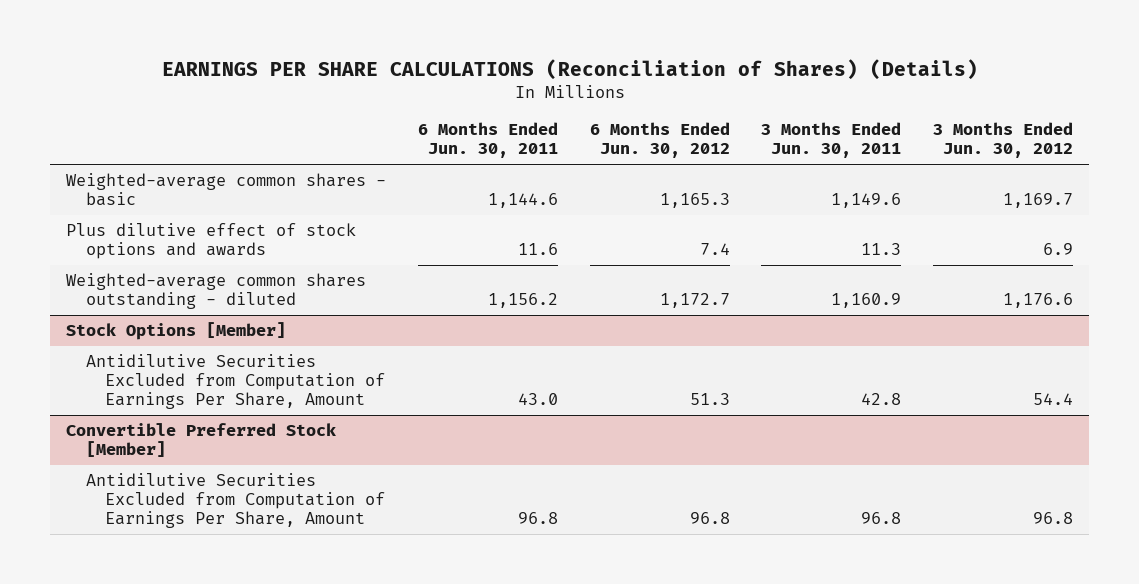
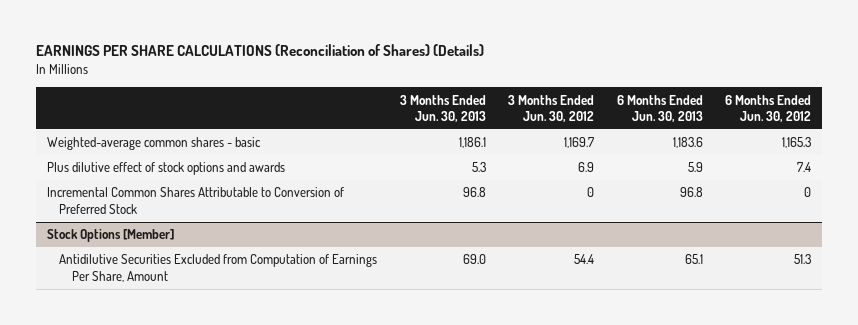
- | 6 Months Ended Jun. 30, 2011 | 6 Months Ended Jun. 30, 2012 | 3 Months Ended Jun. 30, 2011 | 3 Months Ended Jun. 30, 2012
+ | 3 Months Ended Jun. 30, 2013 | 3 Months Ended Jun. 30, 2012 | 6 Months Ended Jun. 30, 2013 | 6 Months Ended Jun. 30, 2012
- Weighted-average common shares outstanding - diluted | 1,156.2 | 1,172.7 | 1,160.9 | 1,176.6
+ Incremental Common Shares Attributable to Conversion of Preferred Stock | 96.8 | 0 | 96.8 | 0
- Convertible Preferred Stock [Member]
- Antidilutive Securities Excluded from Computation of Earnings Per Share, Amount | 96.8 | 96.8 | 96.8 | 96.8

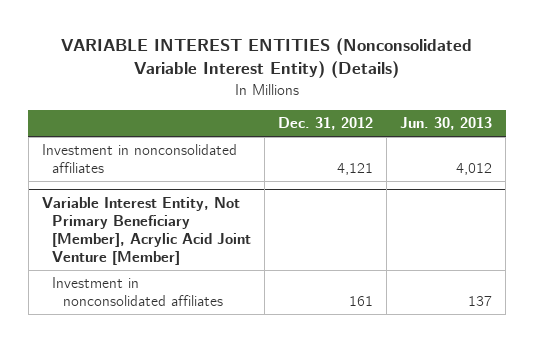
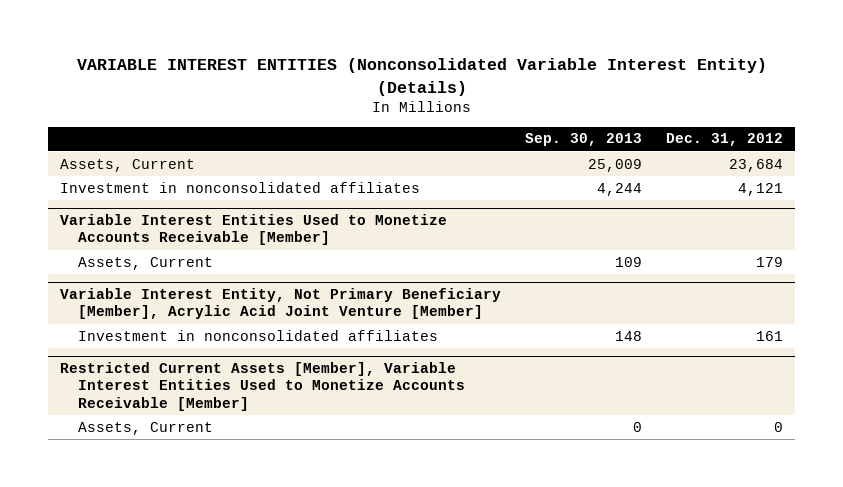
- | Dec. 31, 2012 | Jun. 30, 2013
+ | Sep. 30, 2013 | Dec. 31, 2012
+ Assets, Current | 25,009 | 23,684
+ Variable Interest Entities Used to Monetize Accounts Receivable [Member]
+ Assets, Current | 109 | 179
+ Restricted Current Assets [Member], Variable Interest Entities Used to Monetize Accounts Receivable [Member]
+ Assets, Current | 0 | 0

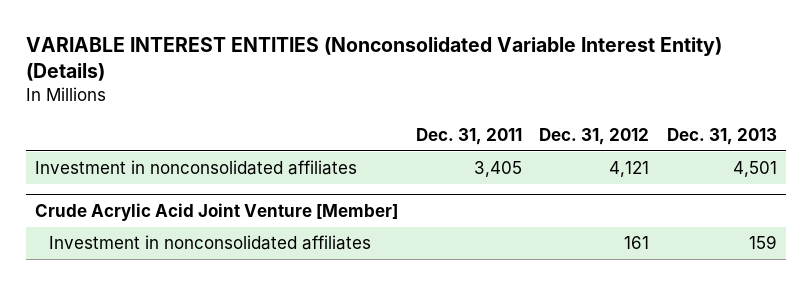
- | Sep. 30, 2013 | Dec. 31, 2012
+ | Dec. 31, 2011 | Dec. 31, 2012 | Dec. 31, 2013
- Assets, Current | 25,009 | 23,684
- Variable Interest Entities Used to Monetize Accounts Receivable [Member]
- Assets, Current | 109 | 179
- Variable Interest Entity, Not Primary Beneficiary [Member], Acrylic Acid Joint Venture [Member]
+ Crude Acrylic Acid Joint Venture [Member]
- Restricted Current Assets [Member], Variable Interest Entities Used to Monetize Accounts Receivable [Member]
- Assets, Current | 0 | 0

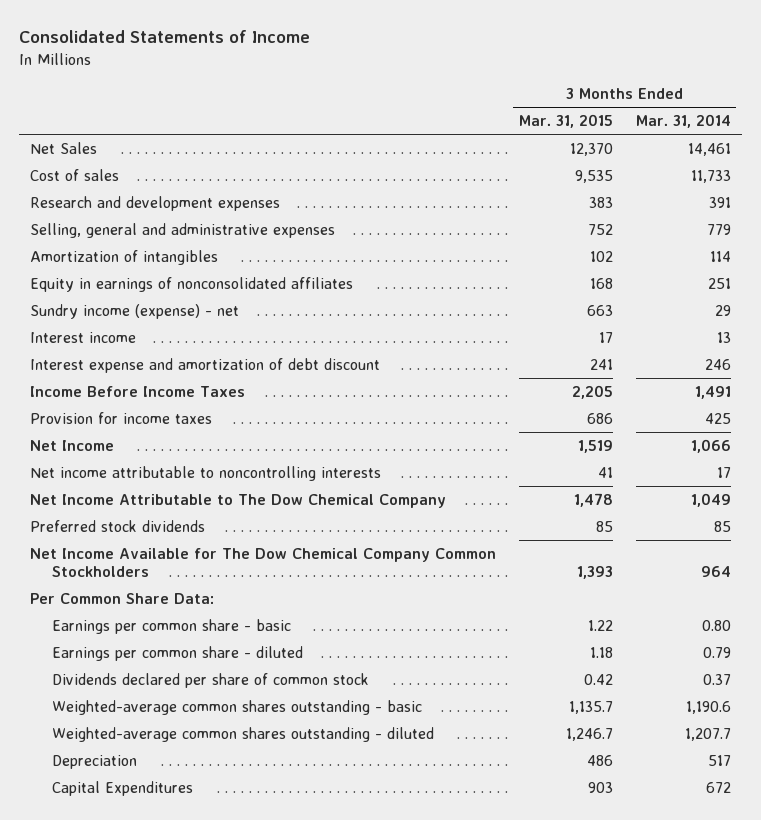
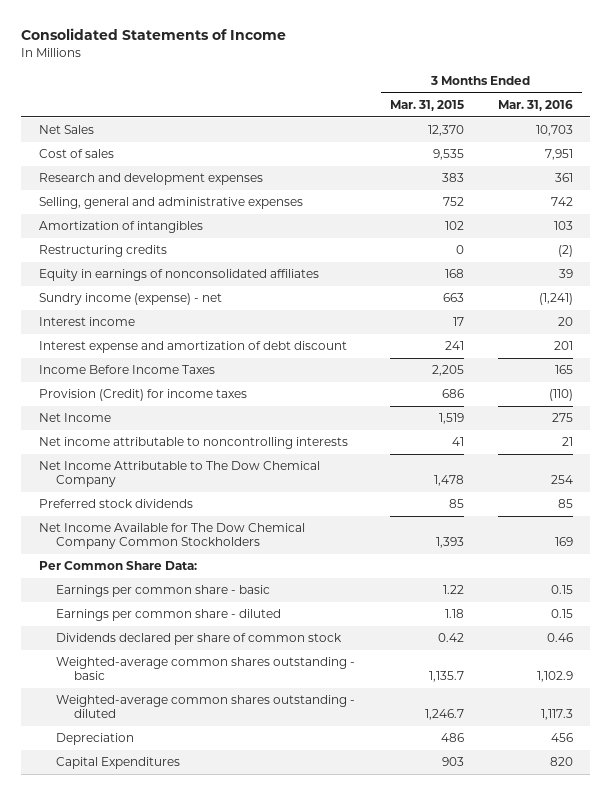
- | 3 Months Ended Mar. 31, 2015 | 3 Months Ended Mar. 31, 2014
+ | 3 Months Ended Mar. 31, 2015 | 3 Months Ended Mar. 31, 2016
+ Restructuring credits | 0 | (2)
- Provision for income taxes | 686 | 425
+ Provision (Credit) for income taxes | 686 | (110)

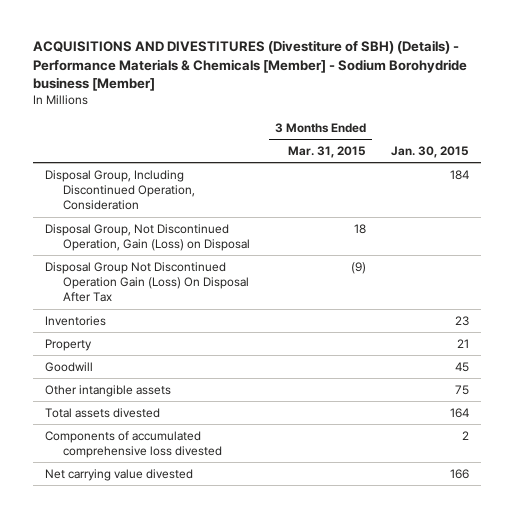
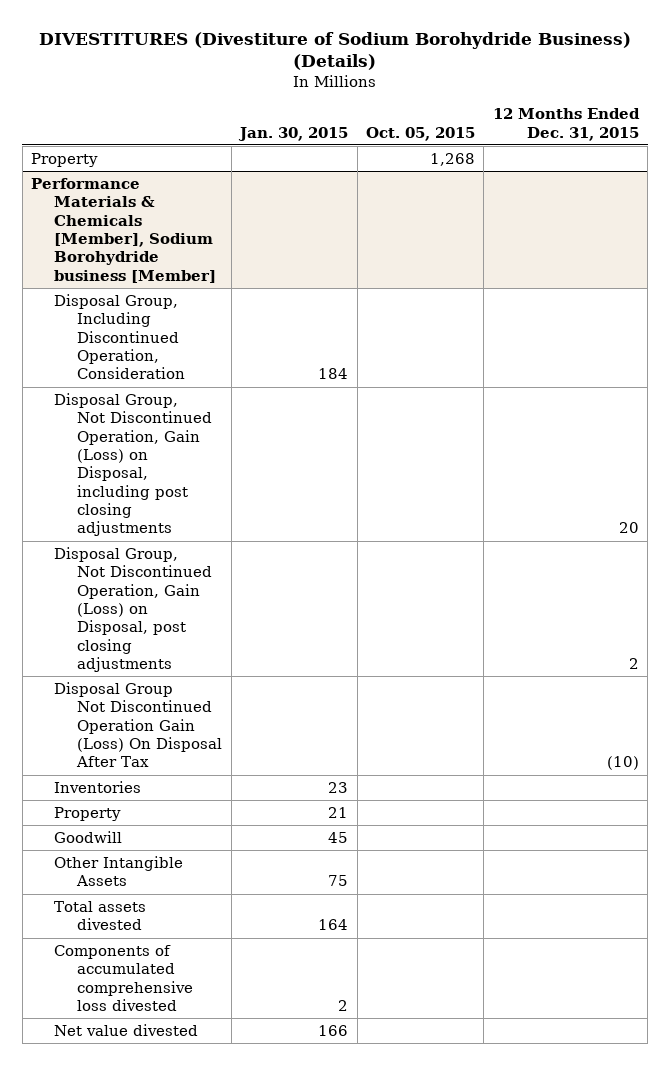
- ACQUISITIONS AND DIVESTITURES (Divestiture of SBH) (Details) - Performance Materials & Chemicals [Member] - Sodium Borohydride business [Member]
+ DIVESTITURES (Divestiture of Sodium Borohydride Business) (Details)
- | 3 Months Ended Mar. 31, 2015 | Jan. 30, 2015
+ | Jan. 30, 2015 | Oct. 05, 2015 | 12 Months Ended Dec. 31, 2015
+ Property | | 1,268 |
+ Performance Materials & Chemicals [Member], Sodium Borohydride business [Member]
- Disposal Group, Not Discontinued Operation, Gain (Loss) on Disposal | 18 |
+ Disposal Group, Not Discontinued Operation, Gain (Loss) on Disposal, including post closing adjustments | | | 20
+ Disposal Group, Not Discontinued Operation, Gain (Loss) on Disposal, post closing adjustments | | | 2
- Other intangible assets | | 75
+ Other Intangible Assets | 75 | |
- Net carrying value divested | | 166
+ Net value divested | 166 | |

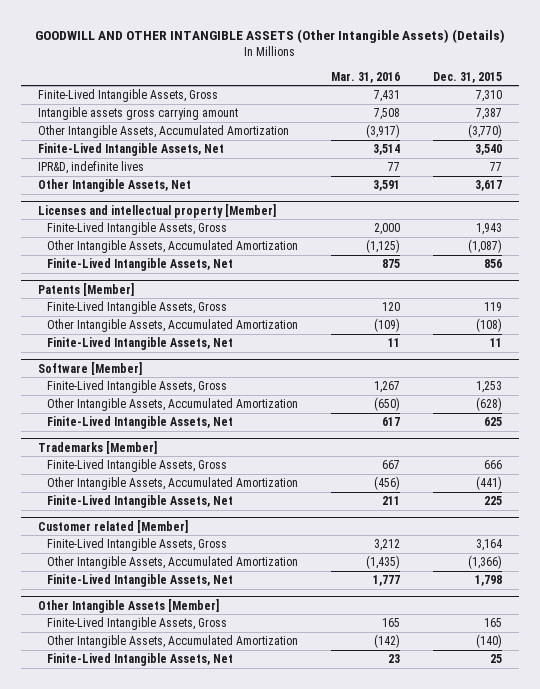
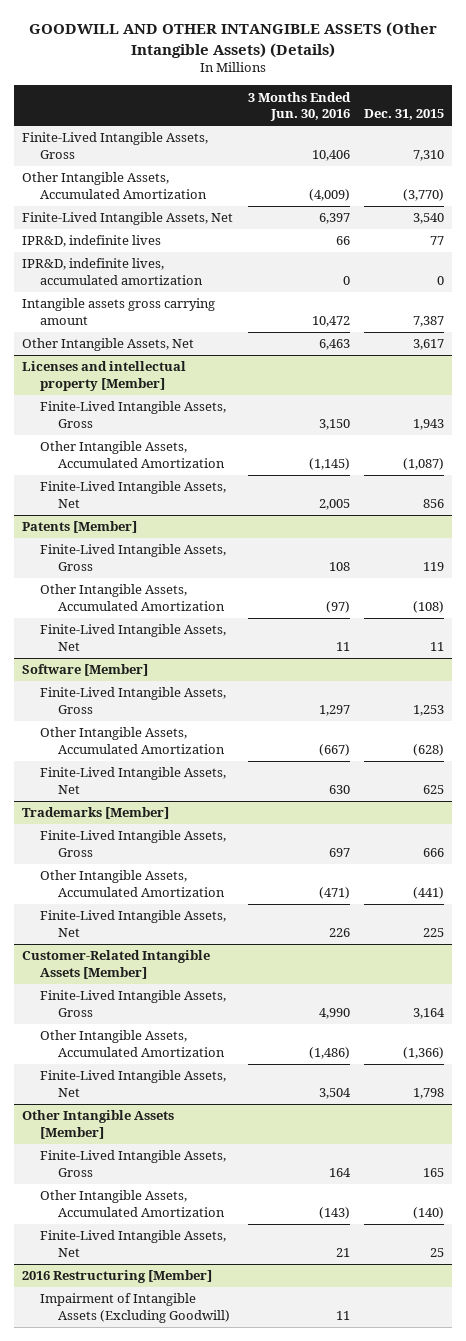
- | Mar. 31, 2016 | Dec. 31, 2015
+ | 3 Months Ended Jun. 30, 2016 | Dec. 31, 2015
+ IPR&D, indefinite lives, accumulated amortization | 0 | 0
moved down: Intangible assets gross carrying amount | 10,472 | 7,387
- Customer related [Member]
+ Customer-Related Intangible Assets [Member]
+ 2016 Restructuring [Member]
+ Impairment of Intangible Assets (Excluding Goodwill) | 11 |

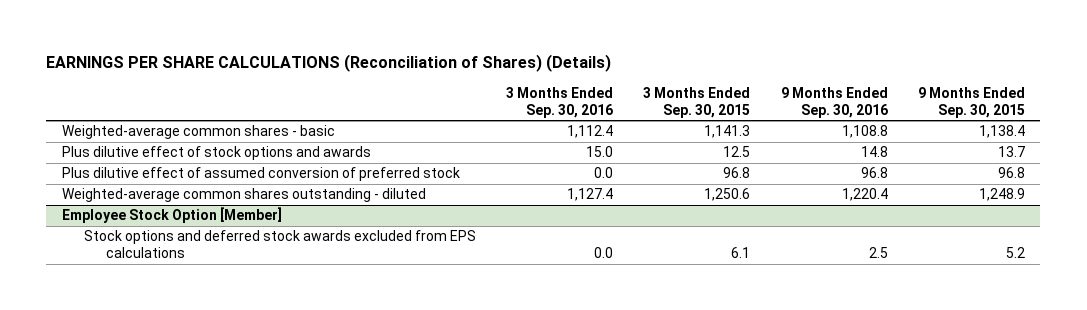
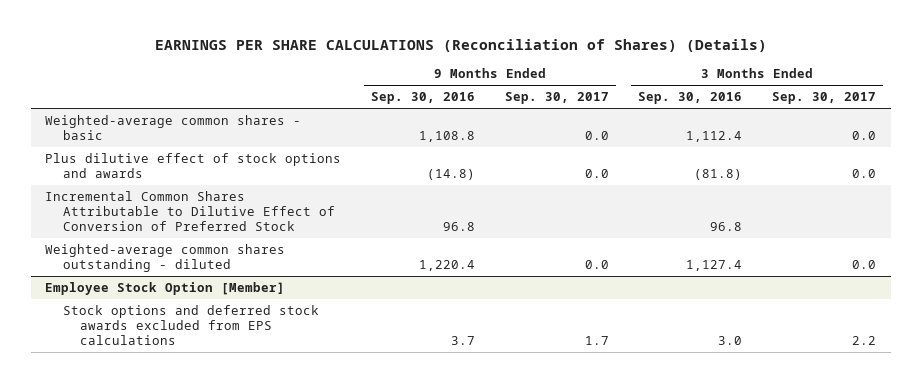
- | 3 Months Ended Sep. 30, 2016 | 3 Months Ended Sep. 30, 2015 | 9 Months Ended Sep. 30, 2016 | 9 Months Ended Sep. 30, 2015
+ | 9 Months Ended Sep. 30, 2016 | 9 Months Ended Sep. 30, 2017 | 3 Months Ended Sep. 30, 2016 | 3 Months Ended Sep. 30, 2017
- Plus dilutive effect of stock options and awards | 15.0 | 12.5 | 14.8 | 13.7
- Plus dilutive effect of assumed conversion of preferred stock | 0.0 | 96.8 | 96.8 | 96.8
+ Plus dilutive effect of stock options and awards | (14.8) | 0.0 | (81.8) | 0.0
+ Incremental Common Shares Attributable to Dilutive Effect of Conversion of Preferred Stock | 96.8 | | 96.8 |
@ Employee Stock Option [Member]
- Stock options and deferred stock awards excluded from EPS calculations | 0.0 | 6.1 | 2.5 | 5.2
+ Stock options and deferred stock awards excluded from EPS calculations | 3.7 | 1.7 | 3.0 | 2.2

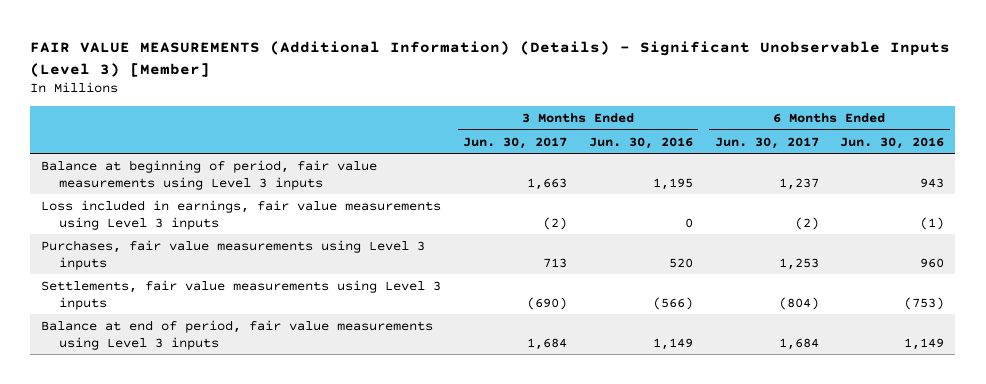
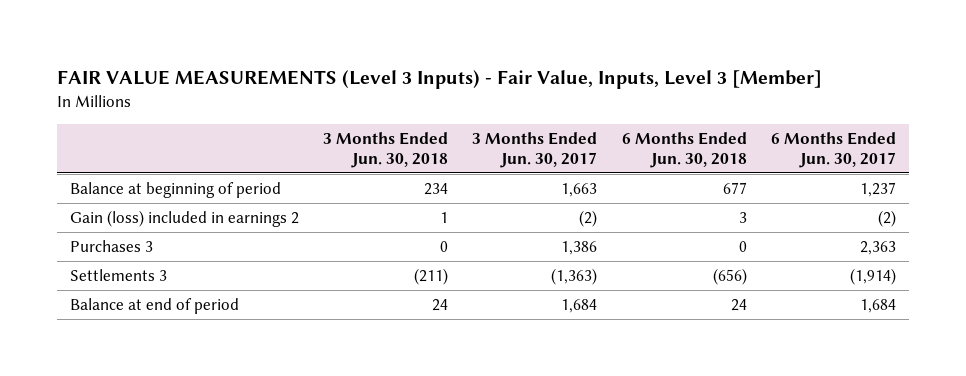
- FAIR VALUE MEASUREMENTS (Additional Information) (Details) - Significant Unobservable Inputs (Level 3) [Member]
+ FAIR VALUE MEASUREMENTS (Level 3 Inputs) - Fair Value, Inputs, Level 3 [Member]
- | 3 Months Ended Jun. 30, 2017 | 3 Months Ended Jun. 30, 2016 | 6 Months Ended Jun. 30, 2017 | 6 Months Ended Jun. 30, 2016
+ | 3 Months Ended Jun. 30, 2018 | 3 Months Ended Jun. 30, 2017 | 6 Months Ended Jun. 30, 2018 | 6 Months Ended Jun. 30, 2017
- Balance at beginning of period, fair value measurements using Level 3 inputs | 1,663 | 1,195 | 1,237 | 943
- Loss included in earnings, fair value measurements using Level 3 inputs | (2) | 0 | (2) | (1)
- Purchases, fair value measurements using Level 3 inputs | 713 | 520 | 1,253 | 960
- Settlements, fair value measurements using Level 3 inputs | (690) | (566) | (804) | (753)
- Balance at end of period, fair value measurements using Level 3 inputs | 1,684 | 1,149 | 1,684 | 1,149
+ Balance at beginning of period | 234 | 1,663 | 677 | 1,237
+ Gain (loss) included in earnings 2 | 1 | (2) | 3 | (2)
+ Purchases 3 | 0 | 1,386 | 0 | 2,363
+ Settlements 3 | (211) | (1,363) | (656) | (1,914)
+ Balance at end of period | 24 | 1,684 | 24 | 1,684

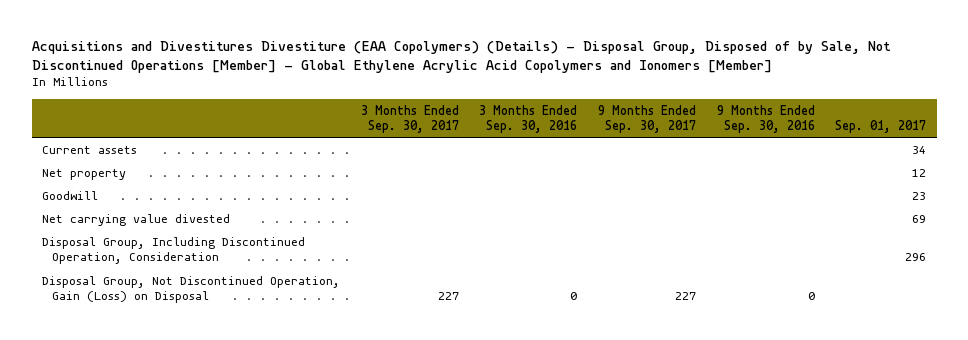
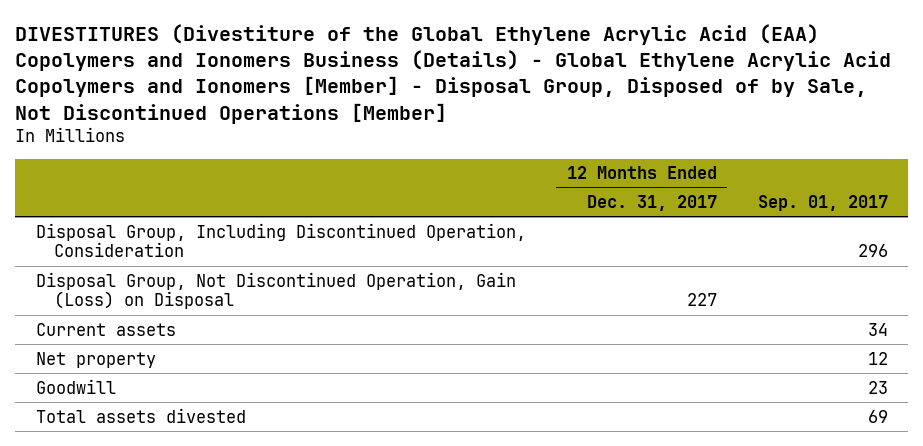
- Acquisitions and Divestitures Divestiture (EAA Copolymers) (Details) - Disposal Group, Disposed of by Sale, Not Discontinued Operations [Member] - Global Ethylene Acrylic Acid Copolymers and Ionomers [Member]
+ DIVESTITURES (Divestiture of the Global Ethylene Acrylic Acid (EAA) Copolymers and Ionomers Business (Details) - Global Ethylene Acrylic Acid Copolymers and Ionomers [Member] - Disposal Group, Disposed of by Sale, Not Discontinued Operations [Member]
- | 3 Months Ended Sep. 30, 2017 | 3 Months Ended Sep. 30, 2016 | 9 Months Ended Sep. 30, 2017 | 9 Months Ended Sep. 30, 2016 | Sep. 01, 2017
+ | 12 Months Ended Dec. 31, 2017 | Sep. 01, 2017
moved up: Disposal Group, Including Discontinued Operation, Consideration | | 296
moved up: Disposal Group, Not Discontinued Operation, Gain (Loss) on Disposal | 227 |
- Net carrying value divested | | | | | 69
+ Total assets divested | | 69

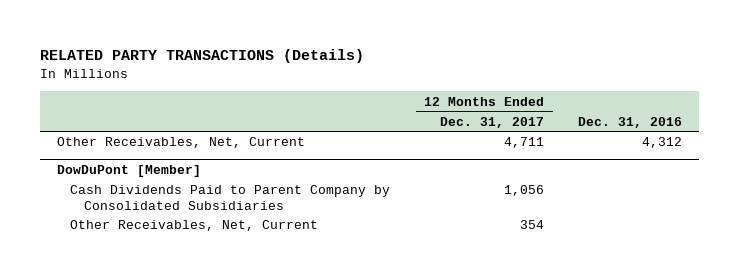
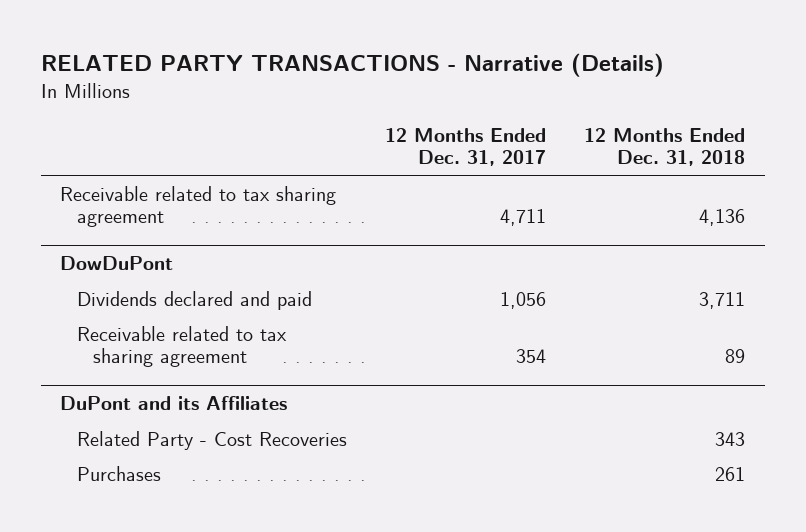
- RELATED PARTY TRANSACTIONS (Details)
+ RELATED PARTY TRANSACTIONS - Narrative (Details)
- | 12 Months Ended Dec. 31, 2017 | Dec. 31, 2016
+ | 12 Months Ended Dec. 31, 2017 | 12 Months Ended Dec. 31, 2018
- Other Receivables, Net, Current | 4,711 | 4,312
- DowDuPont [Member]
- Cash Dividends Paid to Parent Company by Consolidated Subsidiaries | 1,056 |
- Other Receivables, Net, Current | 354 |
+ Receivable related to tax sharing agreement | 4,711 | 4,136
+ DowDuPont
+ Dividends declared and paid | 1,056 | 3,711
+ Receivable related to tax sharing agreement | 354 | 89
+ DuPont and its Affiliates
+ Related Party - Cost Recoveries | | 343
+ Purchases | | 261

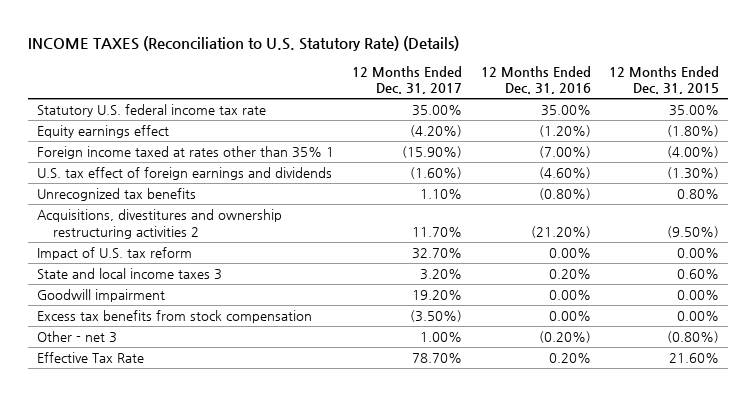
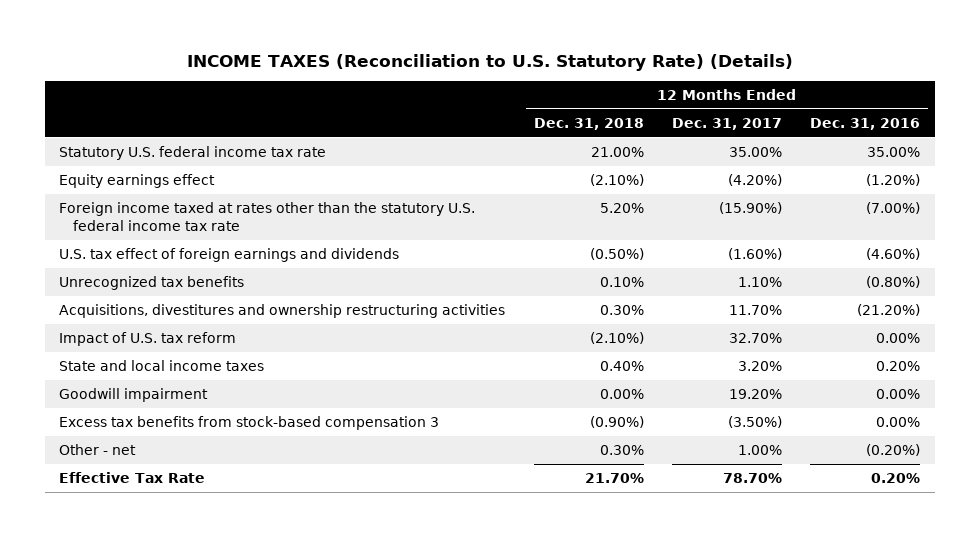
- | 12 Months Ended Dec. 31, 2017 | 12 Months Ended Dec. 31, 2016 | 12 Months Ended Dec. 31, 2015
+ | 12 Months Ended Dec. 31, 2018 | 12 Months Ended Dec. 31, 2017 | 12 Months Ended Dec. 31, 2016
- Foreign income taxed at rates other than 35% 1 | (15.90%) | (7.00%) | (4.00%)
+ Foreign income taxed at rates other than the statutory U.S. federal income tax rate | 5.20% | (15.90%) | (7.00%)
- Acquisitions, divestitures and ownership restructuring activities 2 | 11.70% | (21.20%) | (9.50%)
+ Acquisitions, divestitures and ownership restructuring activities | 0.30% | 11.70% | (21.20%)
- State and local income taxes 3 | 3.20% | 0.20% | 0.60%
+ State and local income taxes | 0.40% | 3.20% | 0.20%
- Excess tax benefits from stock compensation | (3.50%) | 0.00% | 0.00%
- Other - net 3 | 1.00% | (0.20%) | (0.80%)
+ Excess tax benefits from stock-based compensation 3 | (0.90%) | (3.50%) | 0.00%
+ Other - net | 0.30% | 1.00% | (0.20%)

